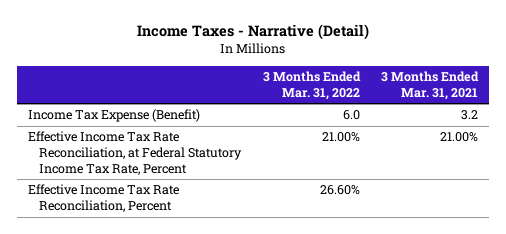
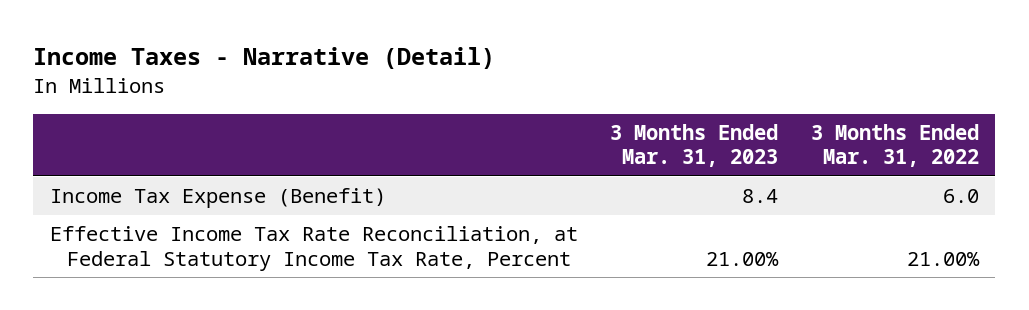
- | 3 Months Ended Mar. 31, 2022 | 3 Months Ended Mar. 31, 2021
+ | 3 Months Ended Mar. 31, 2023 | 3 Months Ended Mar. 31, 2022
- Effective Income Tax Rate Reconciliation, Percent | 26.60% |

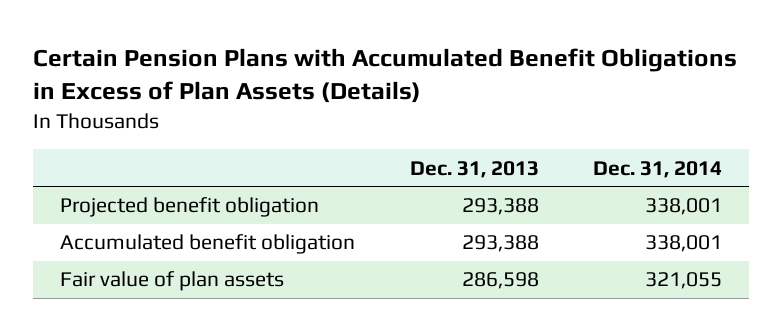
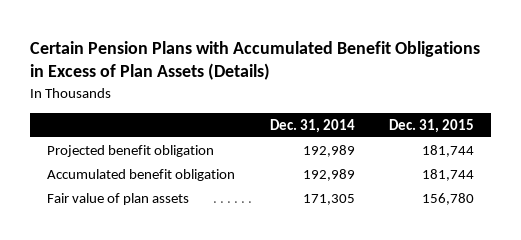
- | Dec. 31, 2013 | Dec. 31, 2014
+ | Dec. 31, 2014 | Dec. 31, 2015
- Projected benefit obligation | 293,388 | 338,001
- Accumulated benefit obligation | 293,388 | 338,001
- Fair value of plan assets | 286,598 | 321,055
+ Projected benefit obligation | 192,989 | 181,744
+ Accumulated benefit obligation | 192,989 | 181,744
+ Fair value of plan assets | 171,305 | 156,780

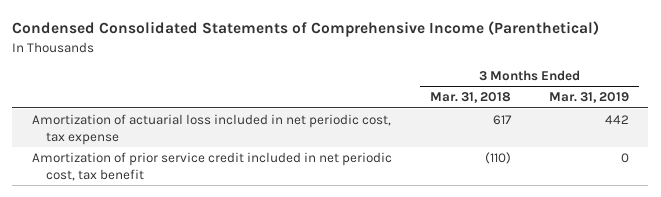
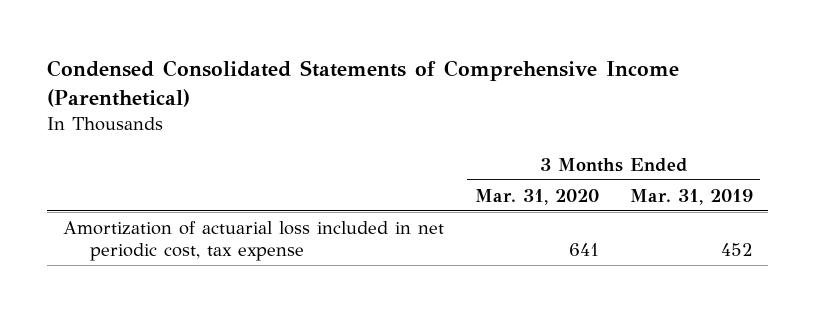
- | 3 Months Ended Mar. 31, 2018 | 3 Months Ended Mar. 31, 2019
+ | 3 Months Ended Mar. 31, 2020 | 3 Months Ended Mar. 31, 2019
- Amortization of actuarial loss included in net periodic cost, tax expense | 617 | 442
- Amortization of prior service credit included in net periodic cost, tax benefit | (110) | 0
+ Amortization of actuarial loss included in net periodic cost, tax expense | 641 | 452

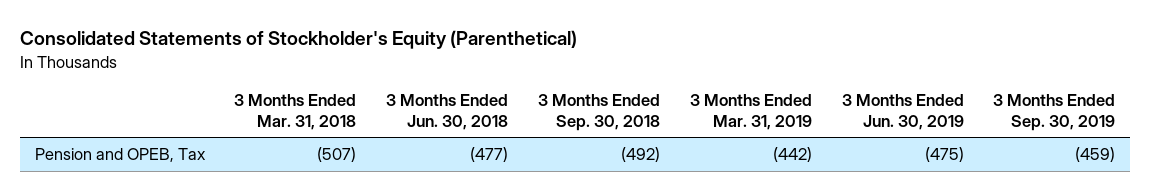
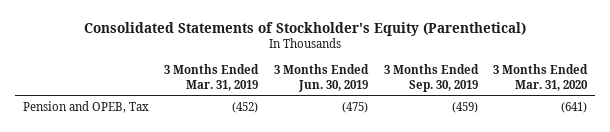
- | 3 Months Ended Mar. 31, 2018 | 3 Months Ended Jun. 30, 2018 | 3 Months Ended Sep. 30, 2018 | 3 Months Ended Mar. 31, 2019 | 3 Months Ended Jun. 30, 2019 | 3 Months Ended Sep. 30, 2019
+ | 3 Months Ended Mar. 31, 2019 | 3 Months Ended Jun. 30, 2019 | 3 Months Ended Sep. 30, 2019 | 3 Months Ended Mar. 31, 2020
- Pension and OPEB, Tax | (507) | (477) | (492) | (442) | (475) | (459)
+ Pension and OPEB, Tax | (452) | (475) | (459) | (641)

